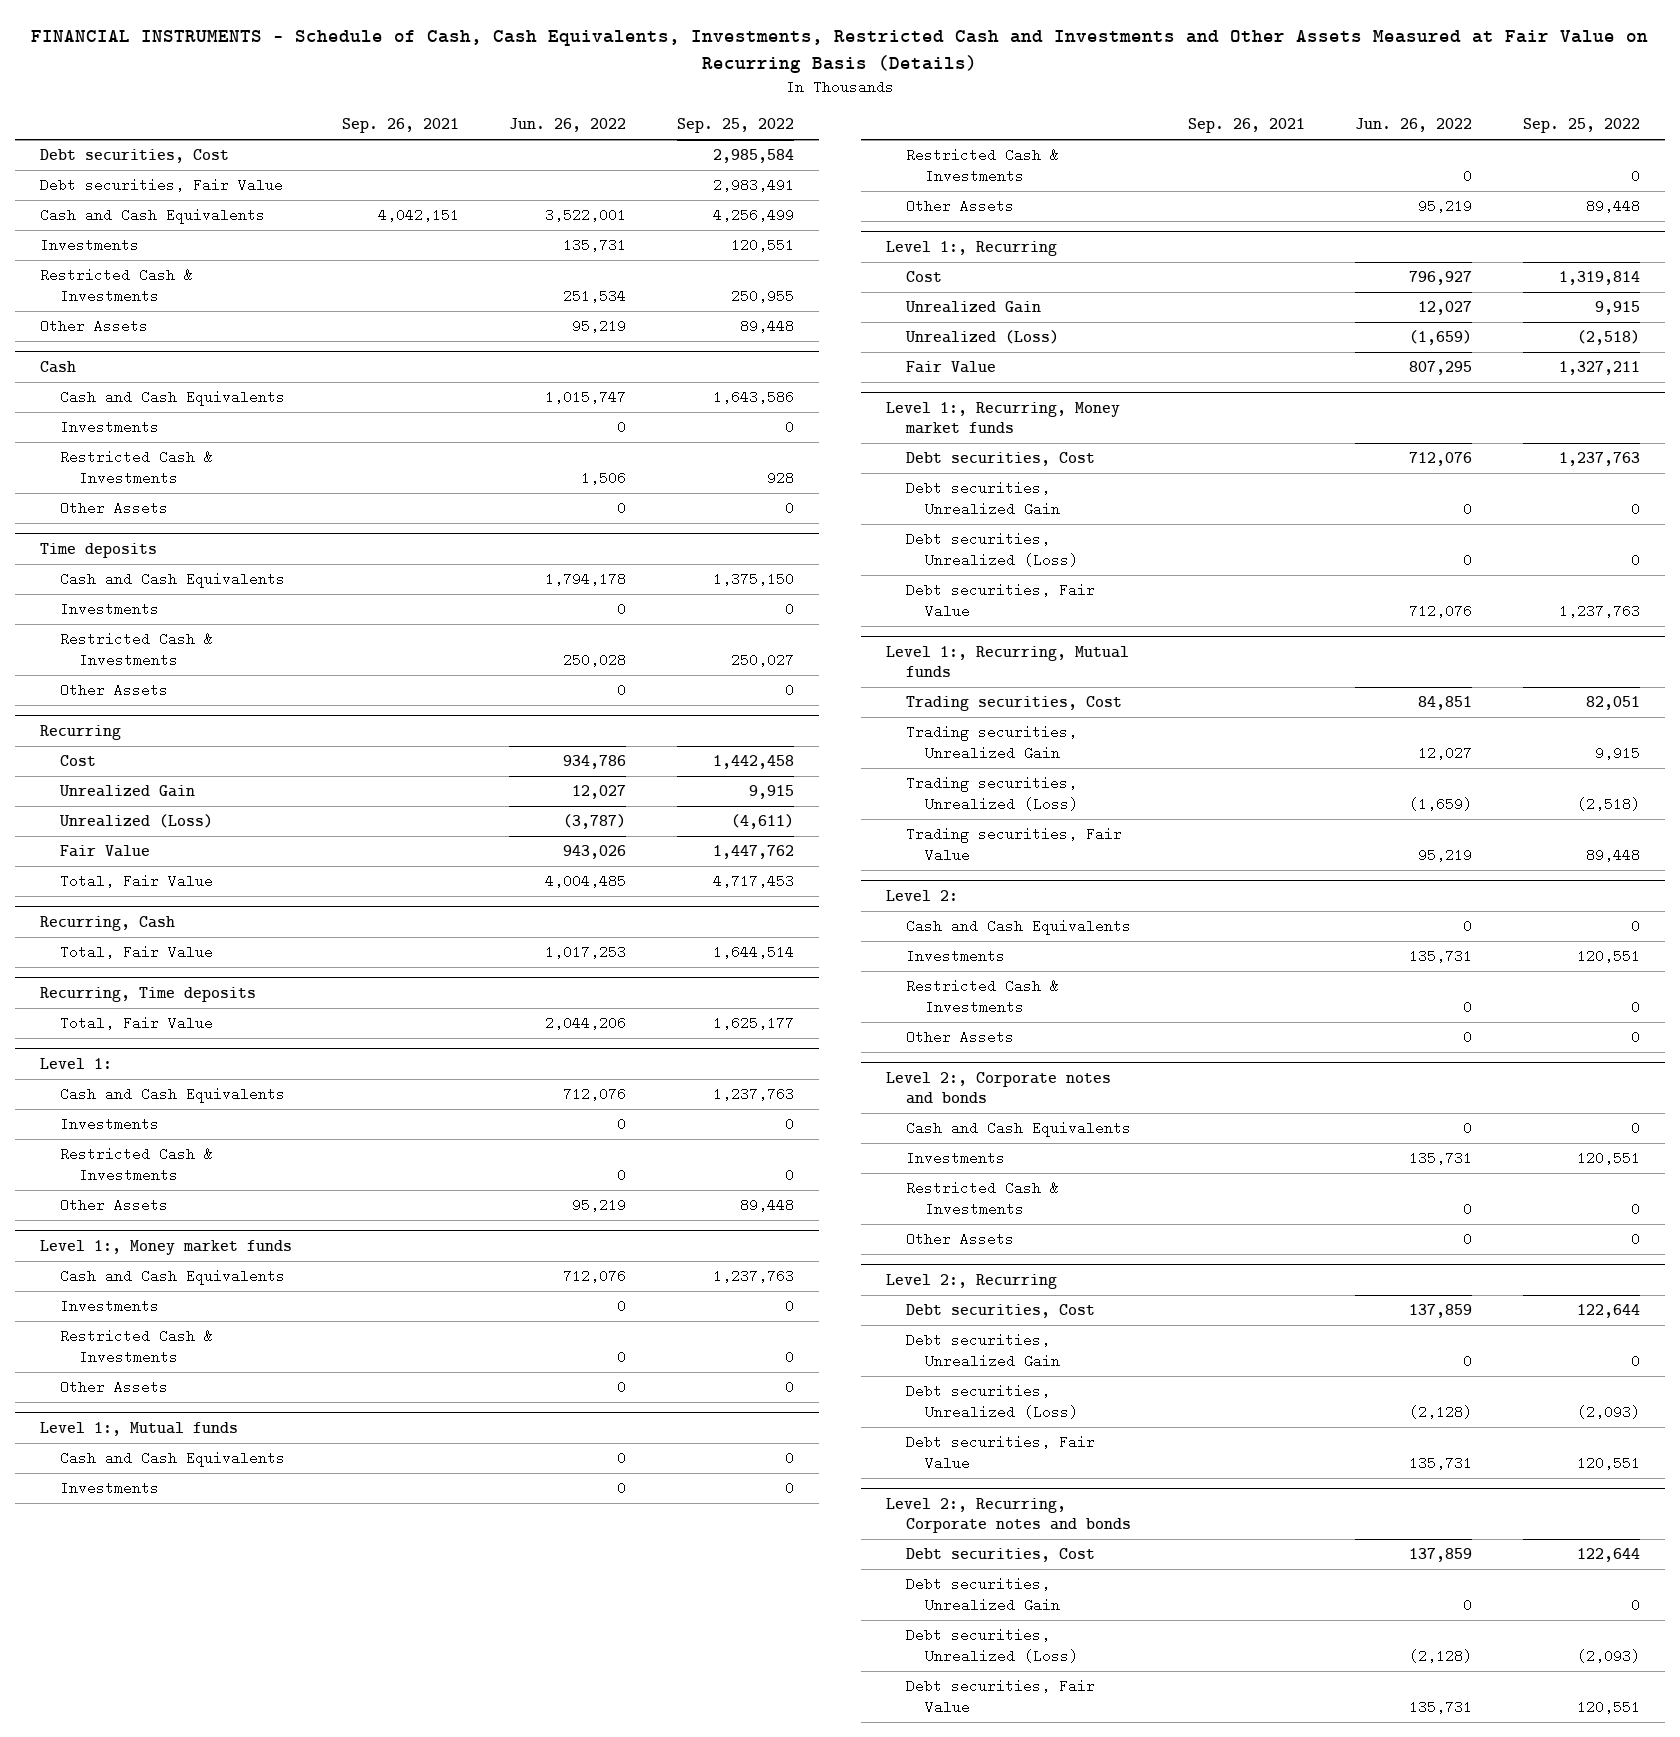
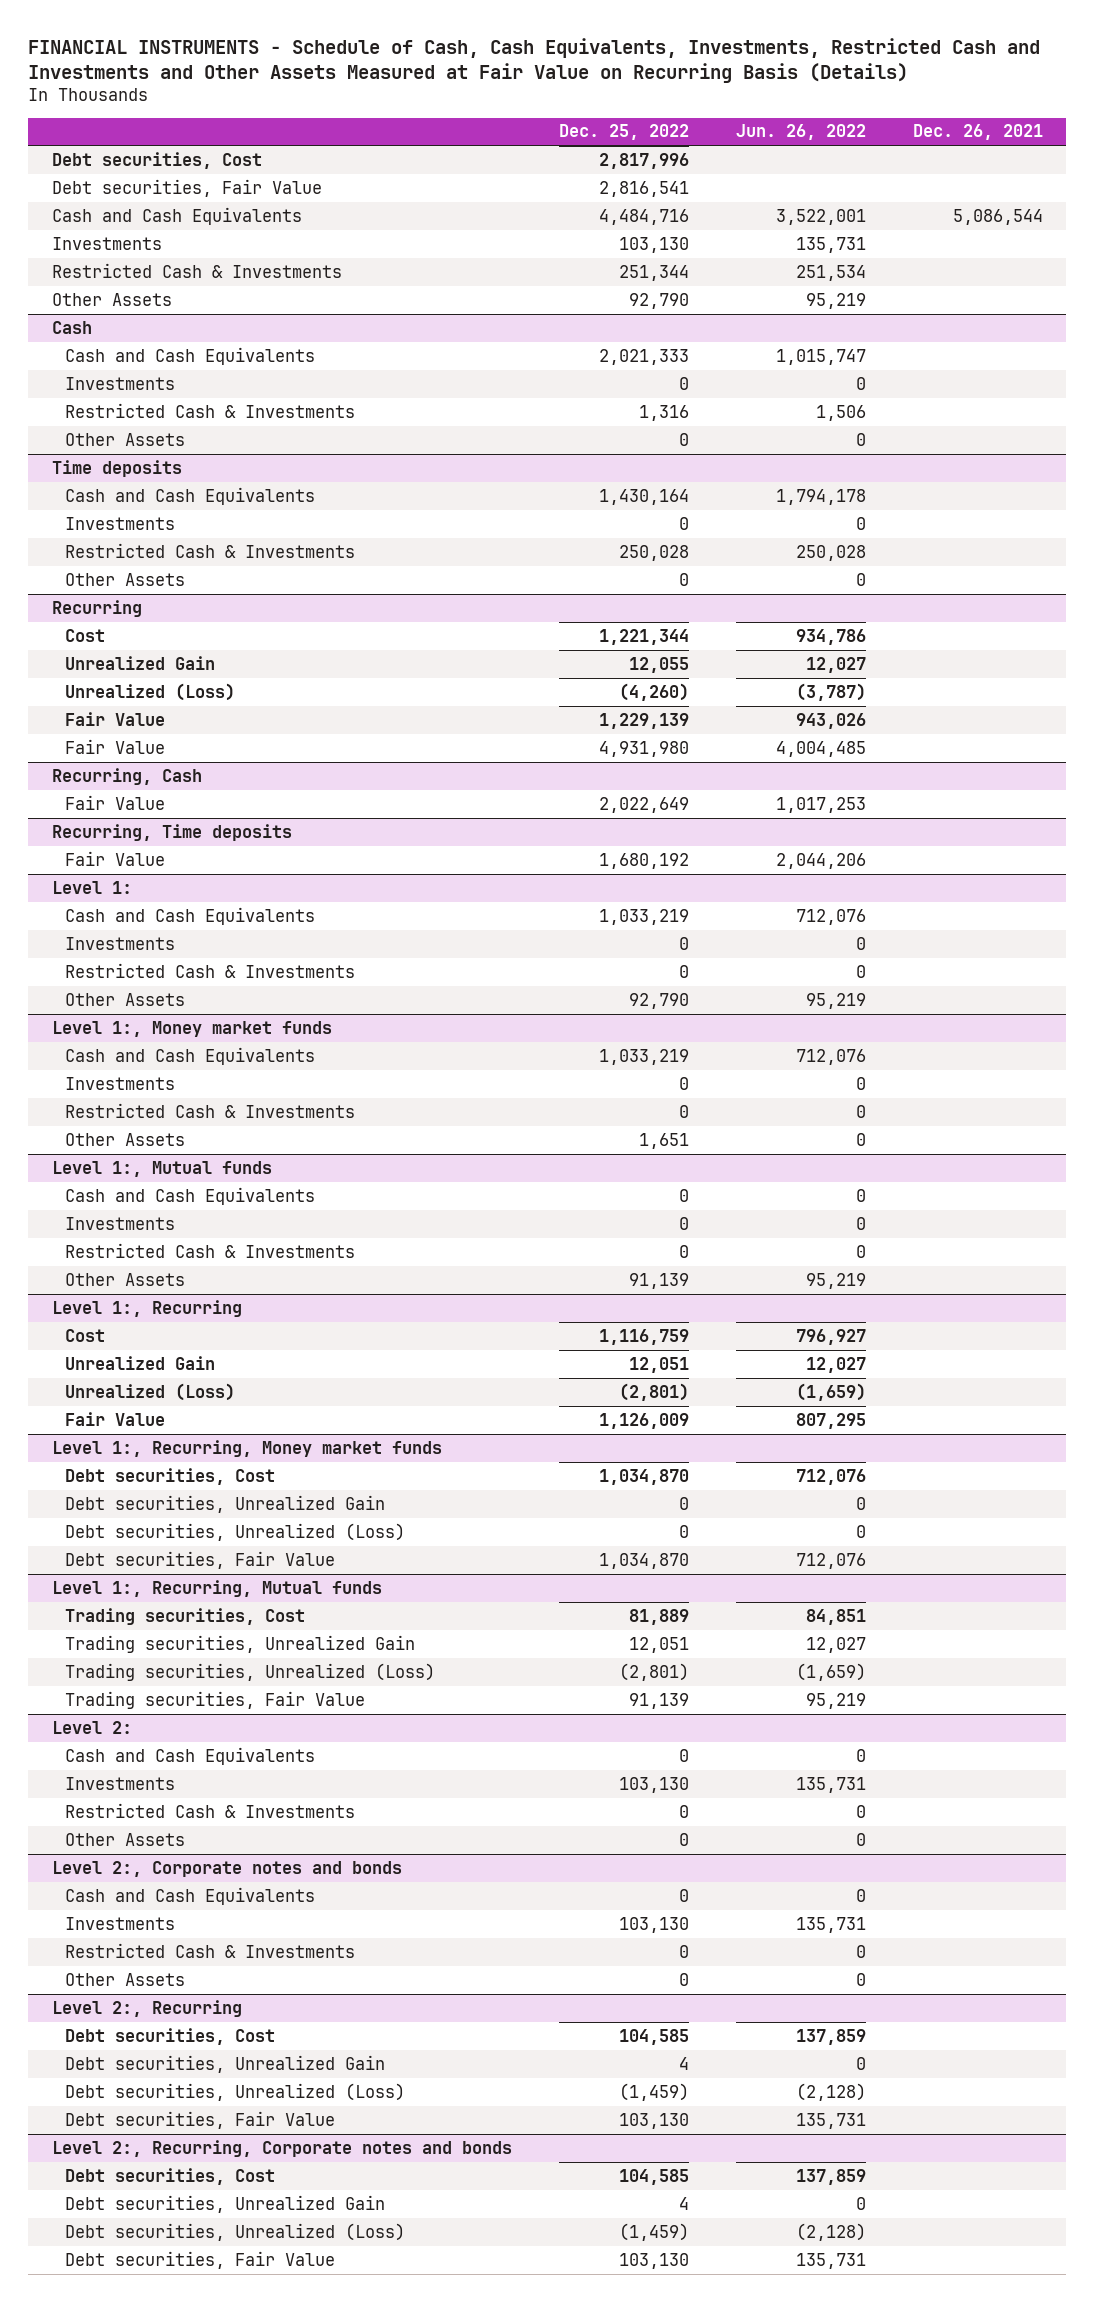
- | Sep. 26, 2021 | Jun. 26, 2022 | Sep. 25, 2022
+ | Dec. 25, 2022 | Jun. 26, 2022 | Dec. 26, 2021
@ Recurring
- Total, Fair Value | | 4,004,485 | 4,717,453
+ Fair Value | 4,931,980 | 4,004,485 |
@ Recurring, Cash
- Total, Fair Value | | 1,017,253 | 1,644,514
+ Fair Value | 2,022,649 | 1,017,253 |
@ Recurring, Time deposits
- Total, Fair Value | | 2,044,206 | 1,625,177
+ Fair Value | 1,680,192 | 2,044,206 |

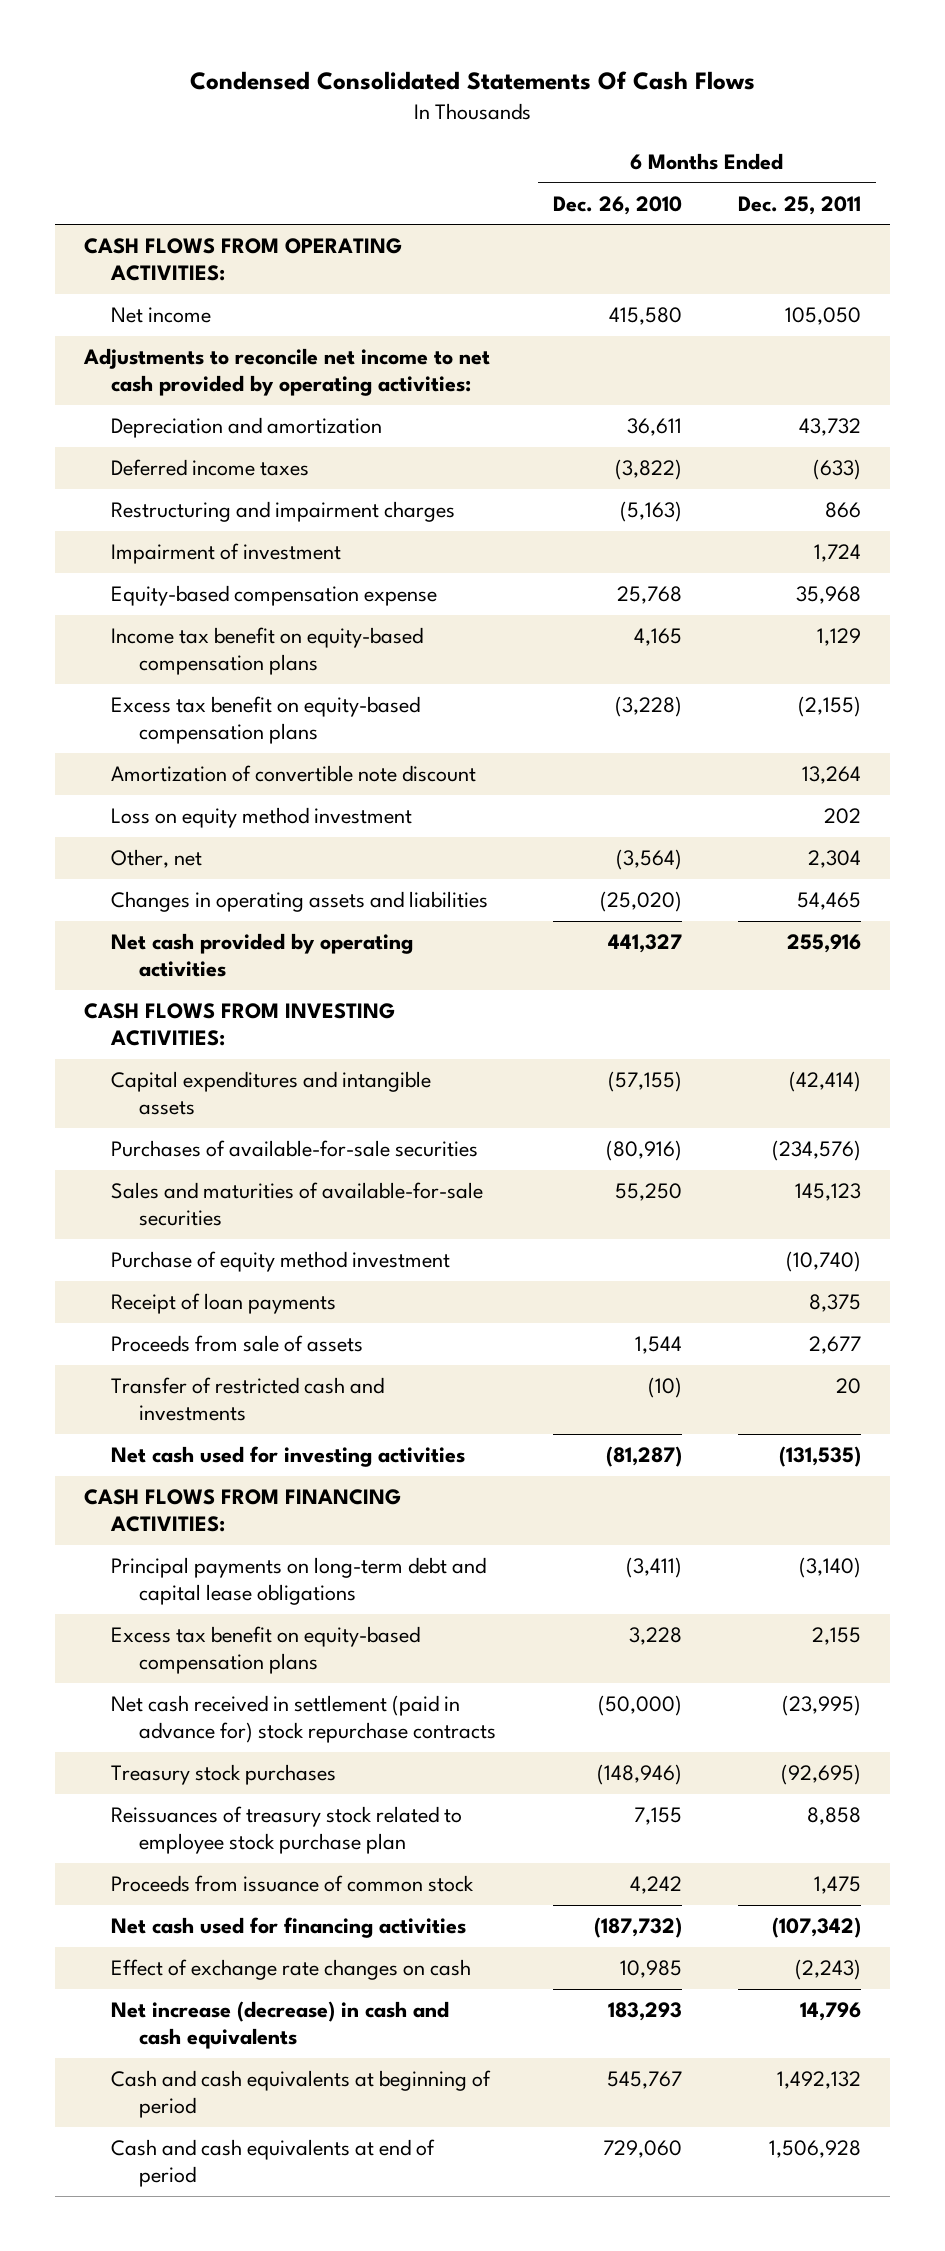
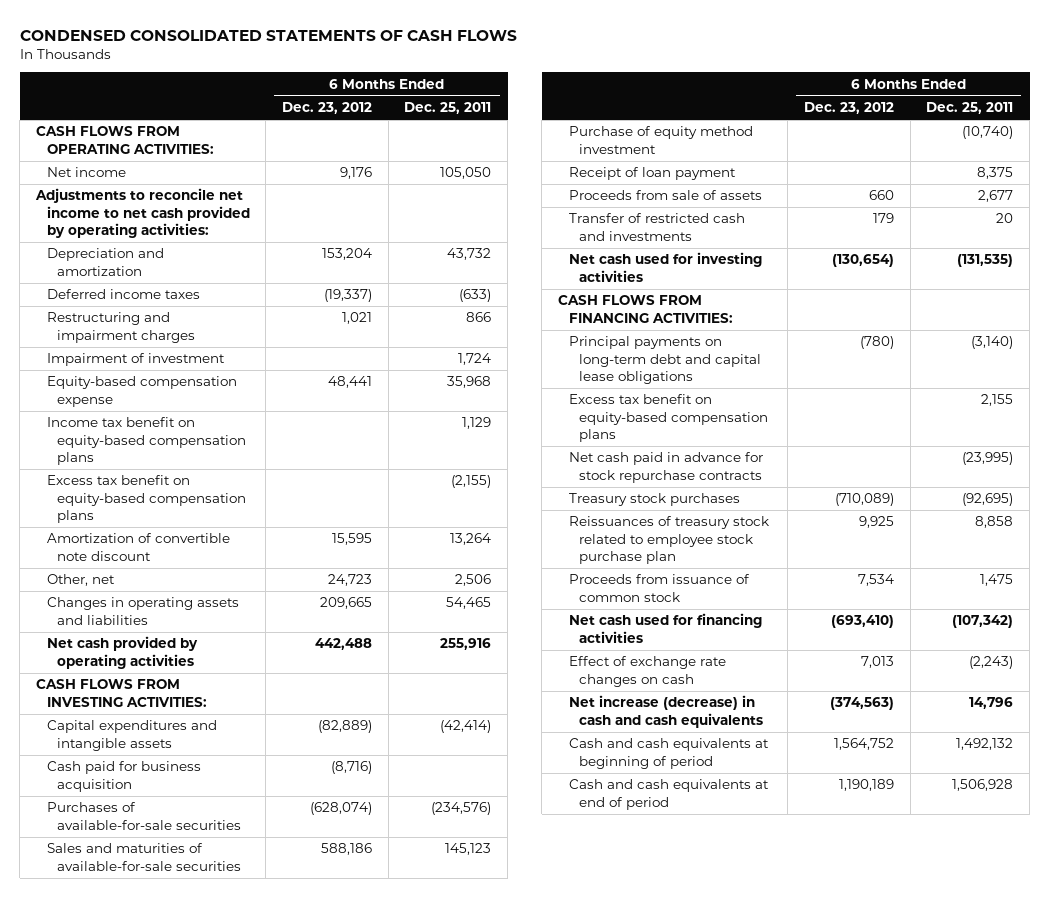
- Condensed Consolidated Statements Of Cash Flows
+ CONDENSED CONSOLIDATED STATEMENTS OF CASH FLOWS
- | 6 Months Ended Dec. 26, 2010 | 6 Months Ended Dec. 25, 2011
+ | 6 Months Ended Dec. 23, 2012 | 6 Months Ended Dec. 25, 2011
- Loss on equity method investment | | 202
- Other, net | (3,564) | 2,304
+ Other, net | 24,723 | 2,506
+ Cash paid for business acquisition | (8,716) |
- Receipt of loan payments | | 8,375
+ Receipt of loan payment | | 8,375
- Net cash received in settlement (paid in advance for) stock repurchase contracts | (50,000) | (23,995)
+ Net cash paid in advance for stock repurchase contracts | | (23,995)

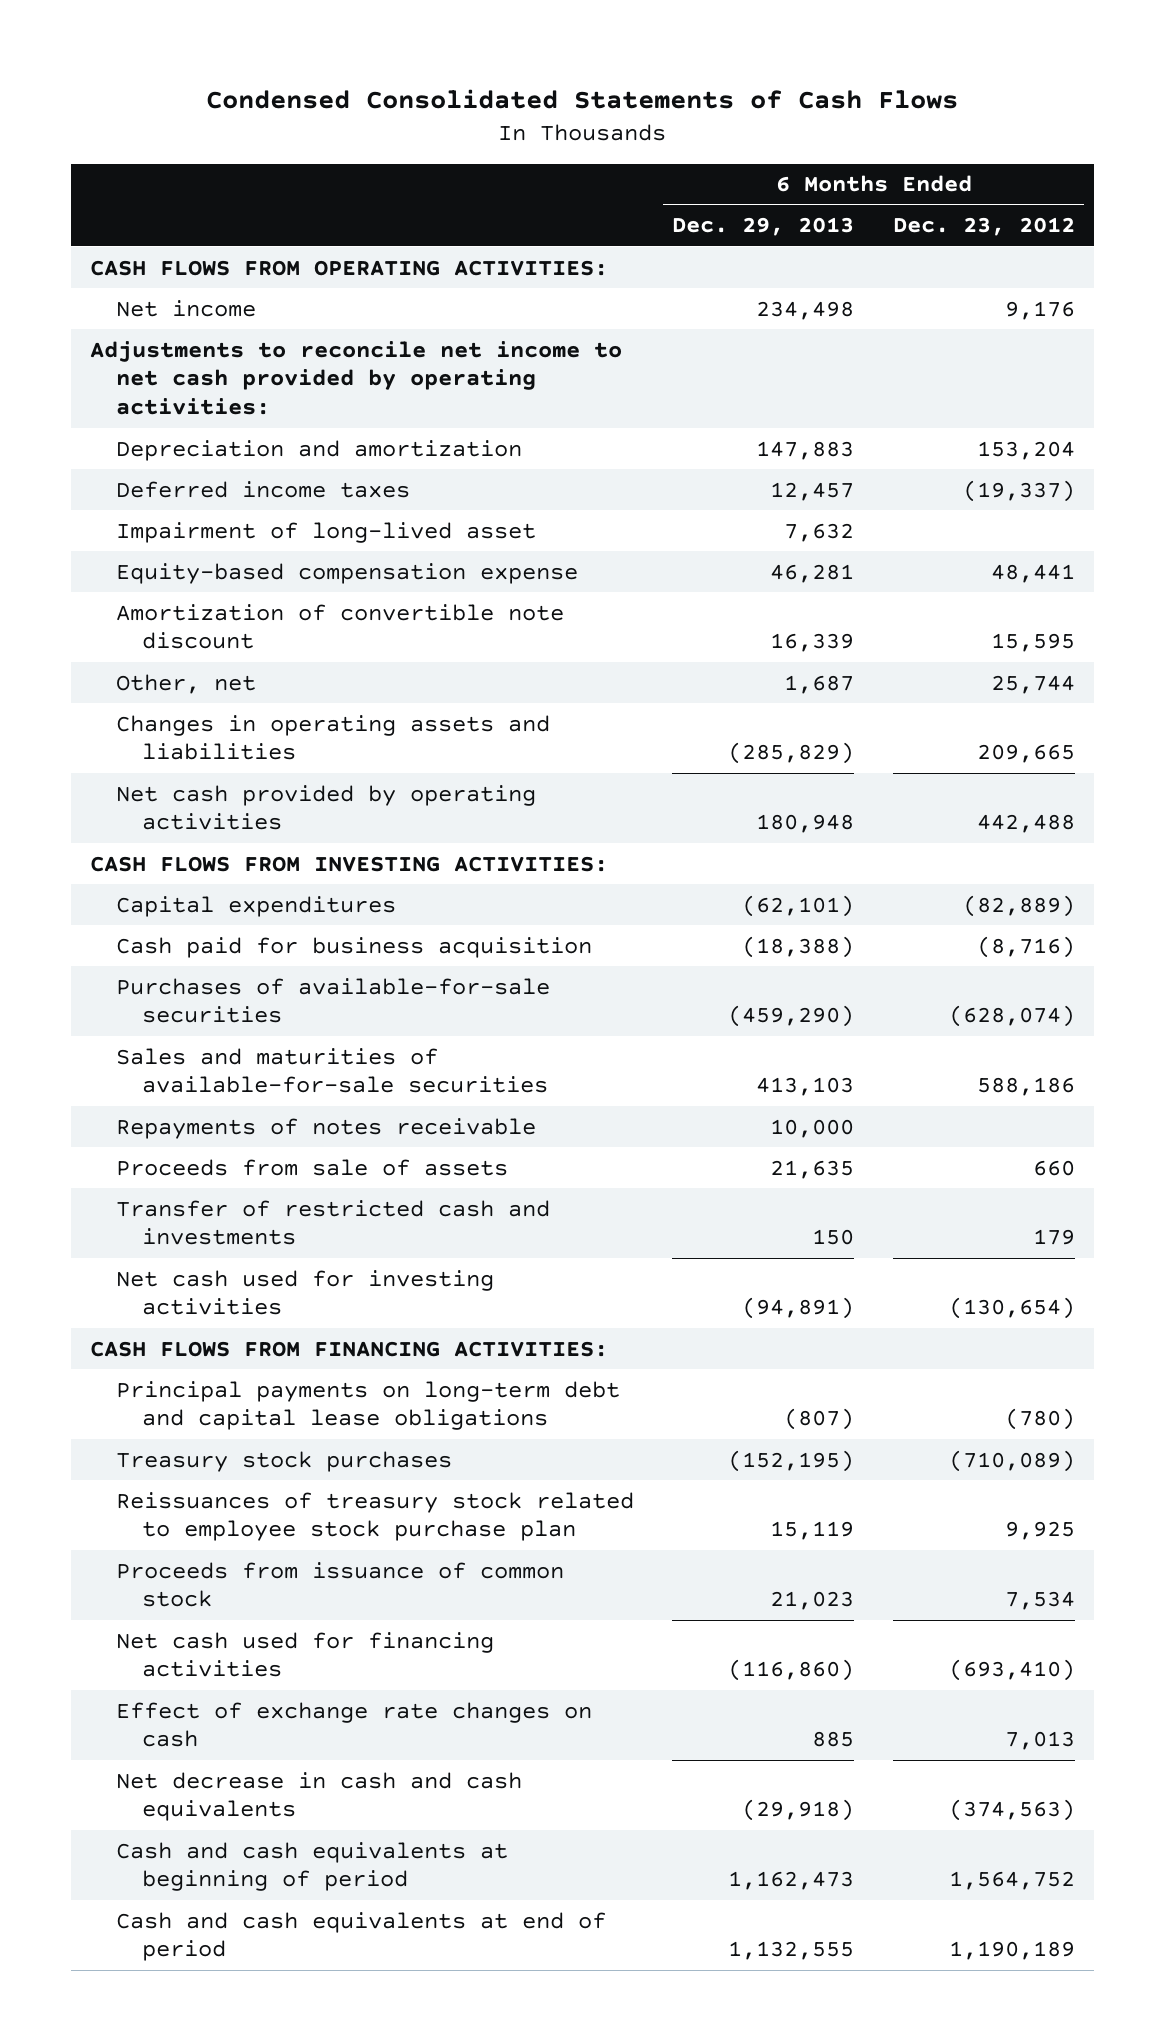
- CONDENSED CONSOLIDATED STATEMENTS OF CASH FLOWS
+ Condensed Consolidated Statements of Cash Flows
- | 6 Months Ended Dec. 23, 2012 | 6 Months Ended Dec. 25, 2011
+ | 6 Months Ended Dec. 29, 2013 | 6 Months Ended Dec. 23, 2012
- Restructuring and impairment charges | 1,021 | 866
- Impairment of investment | | 1,724
+ Impairment of long-lived asset | 7,632 |
- Income tax benefit on equity-based compensation plans | | 1,129
- Excess tax benefit on equity-based compensation plans | | (2,155)
- Other, net | 24,723 | 2,506
+ Other, net | 1,687 | 25,744
- Capital expenditures and intangible assets | (82,889) | (42,414)
+ Capital expenditures | (62,101) | (82,889)
- Purchase of equity method investment | | (10,740)
- Receipt of loan payment | | 8,375
+ Repayments of notes receivable | 10,000 |
- Excess tax benefit on equity-based compensation plans | | 2,155
- Net cash paid in advance for stock repurchase contracts | | (23,995)
- Net increase (decrease) in cash and cash equivalents | (374,563) | 14,796
+ Net decrease in cash and cash equivalents | (29,918) | (374,563)

